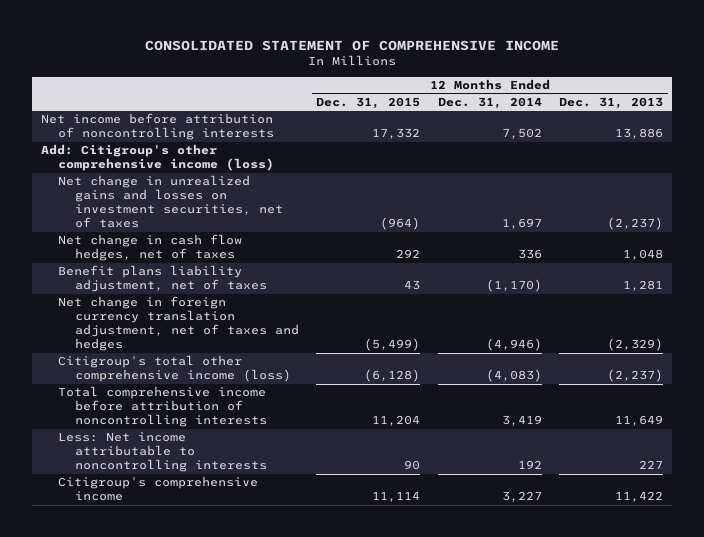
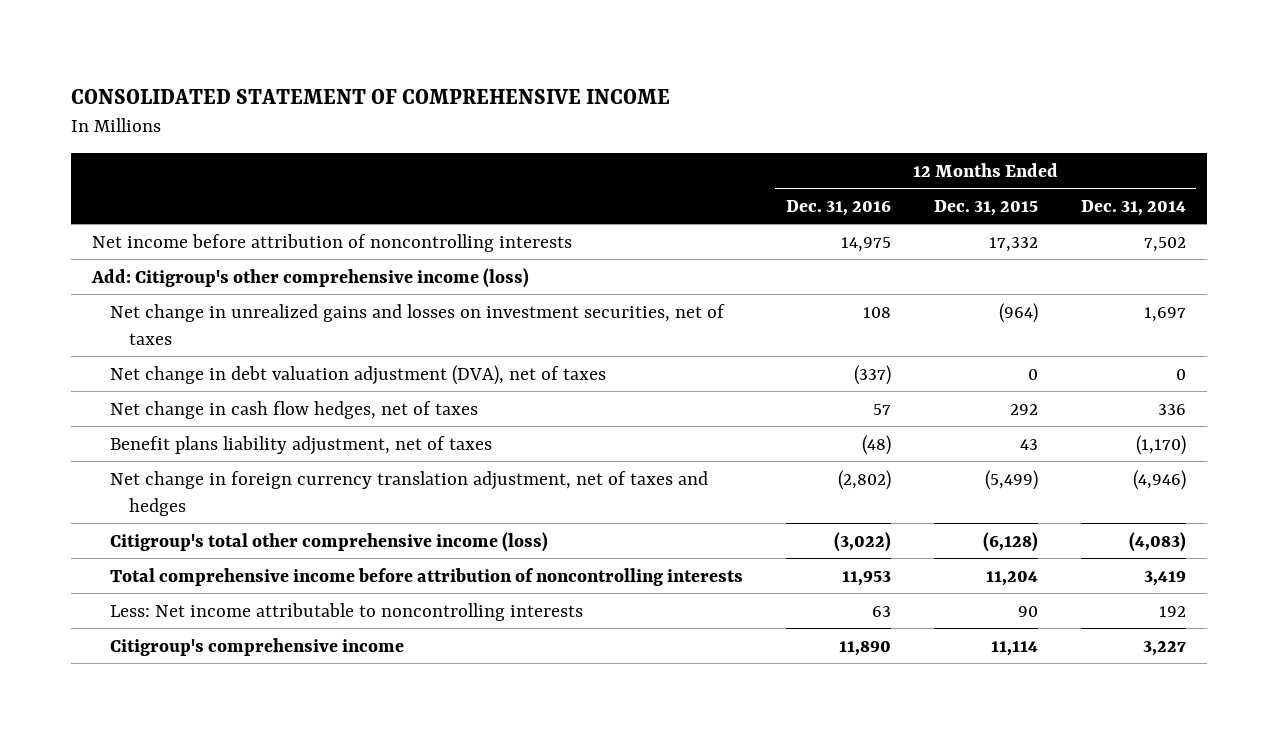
- | 12 Months Ended Dec. 31, 2015 | 12 Months Ended Dec. 31, 2014 | 12 Months Ended Dec. 31, 2013
+ | 12 Months Ended Dec. 31, 2016 | 12 Months Ended Dec. 31, 2015 | 12 Months Ended Dec. 31, 2014
+ Net change in debt valuation adjustment (DVA), net of taxes | (337) | 0 | 0

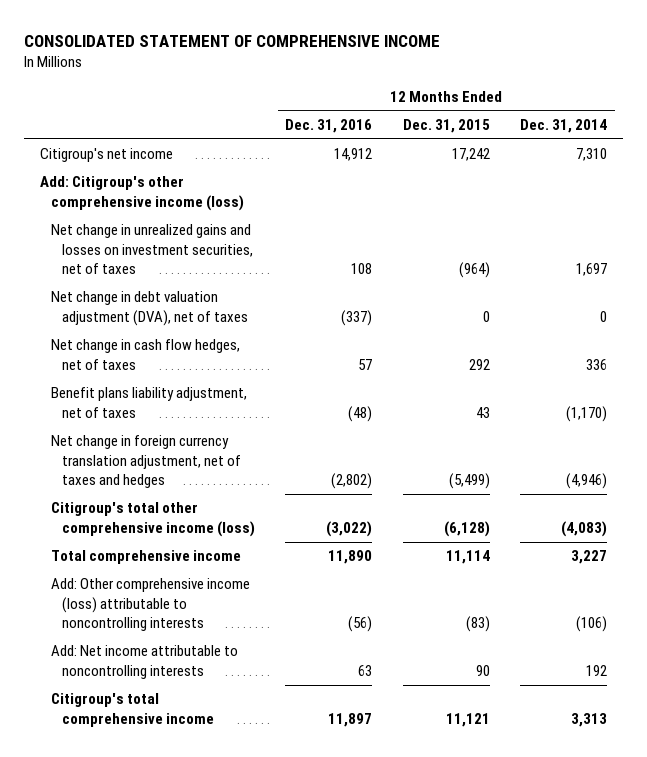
- Net income before attribution of noncontrolling interests | 14,975 | 17,332 | 7,502
+ Citigroup's net income | 14,912 | 17,242 | 7,310
- Total comprehensive income before attribution of noncontrolling interests | 11,953 | 11,204 | 3,419
- Less: Net income attributable to noncontrolling interests | 63 | 90 | 192
- Citigroup's comprehensive income | 11,890 | 11,114 | 3,227
+ Total comprehensive income | 11,890 | 11,114 | 3,227
+ Add: Other comprehensive income (loss) attributable to noncontrolling interests | (56) | (83) | (106)
+ Add: Net income attributable to noncontrolling interests | 63 | 90 | 192
+ Citigroup's total comprehensive income | 11,897 | 11,121 | 3,313

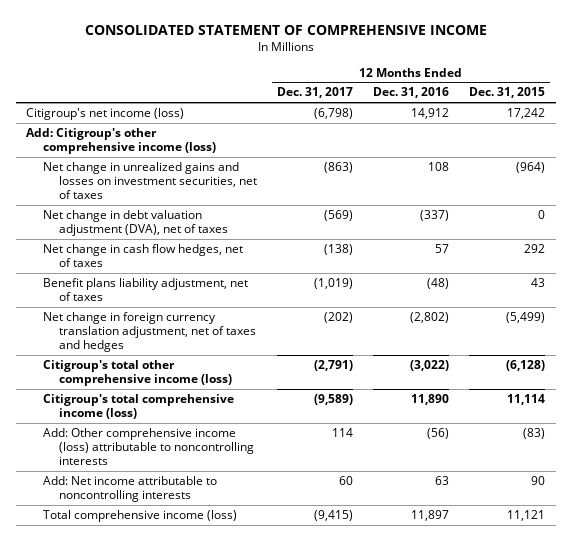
- | 12 Months Ended Dec. 31, 2016 | 12 Months Ended Dec. 31, 2015 | 12 Months Ended Dec. 31, 2014
+ | 12 Months Ended Dec. 31, 2017 | 12 Months Ended Dec. 31, 2016 | 12 Months Ended Dec. 31, 2015
- Citigroup's net income | 14,912 | 17,242 | 7,310
+ Citigroup's net income (loss) | (6,798) | 14,912 | 17,242
- Total comprehensive income | 11,890 | 11,114 | 3,227
+ Citigroup's total comprehensive income (loss) | (9,589) | 11,890 | 11,114
- Citigroup's total comprehensive income | 11,897 | 11,121 | 3,313
+ Total comprehensive income (loss) | (9,415) | 11,897 | 11,121

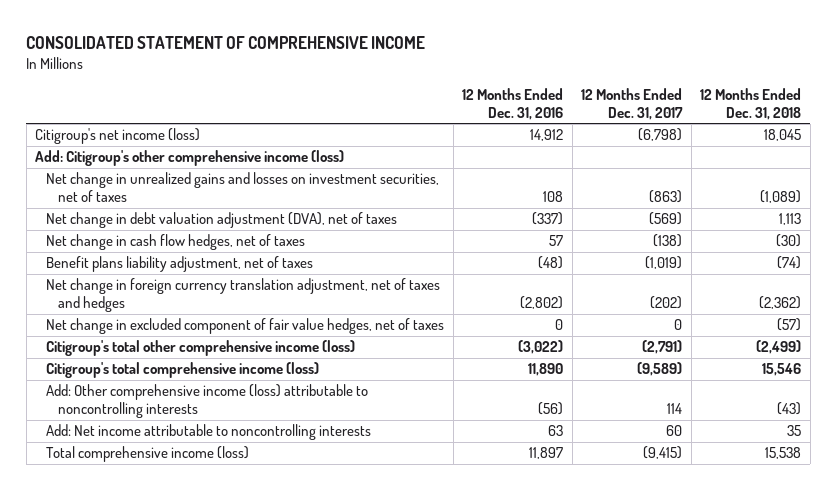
- | 12 Months Ended Dec. 31, 2017 | 12 Months Ended Dec. 31, 2016 | 12 Months Ended Dec. 31, 2015
+ | 12 Months Ended Dec. 31, 2016 | 12 Months Ended Dec. 31, 2017 | 12 Months Ended Dec. 31, 2018
+ Net change in excluded component of fair value hedges, net of taxes | 0 | 0 | (57)

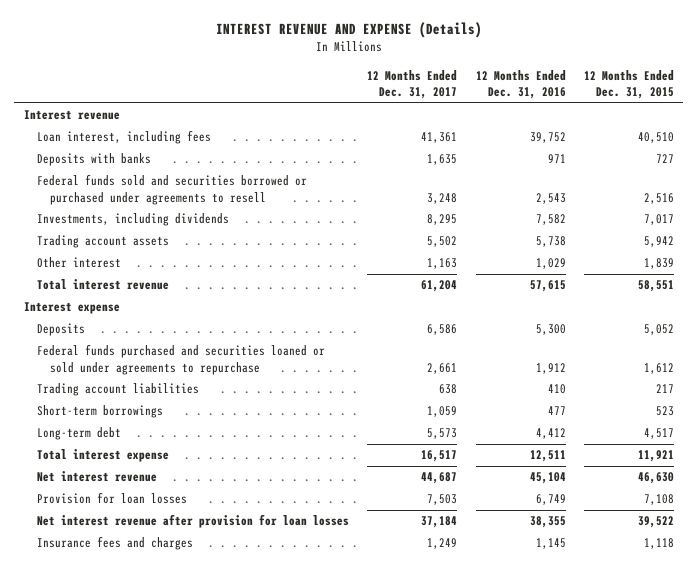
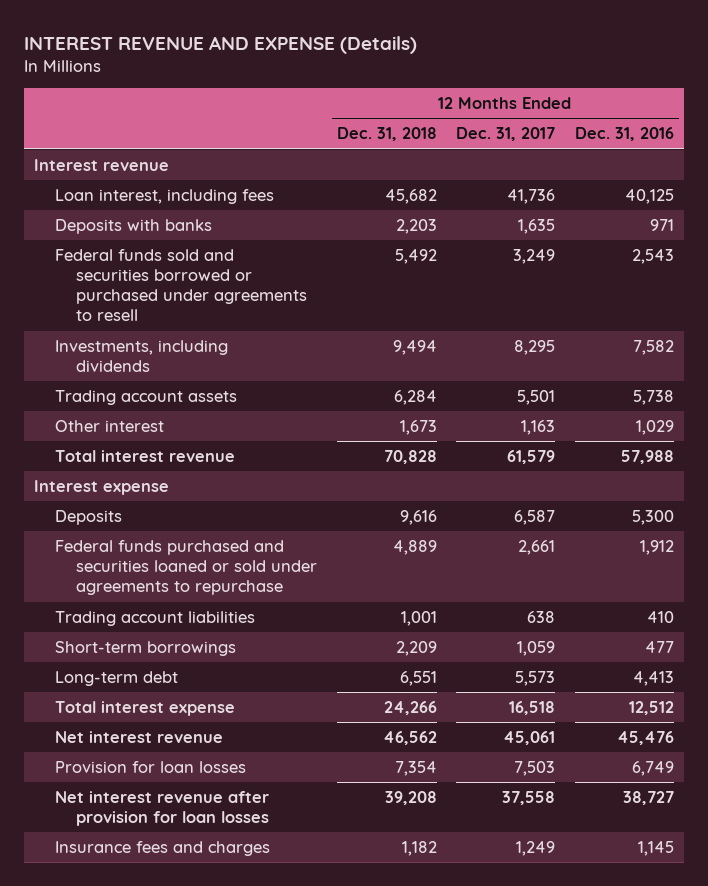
- | 12 Months Ended Dec. 31, 2017 | 12 Months Ended Dec. 31, 2016 | 12 Months Ended Dec. 31, 2015
+ | 12 Months Ended Dec. 31, 2018 | 12 Months Ended Dec. 31, 2017 | 12 Months Ended Dec. 31, 2016
- Loan interest, including fees | 41,361 | 39,752 | 40,510
+ Loan interest, including fees | 45,682 | 41,736 | 40,125
- Federal funds sold and securities borrowed or purchased under agreements to resell | 3,248 | 2,543 | 2,516
+ Federal funds sold and securities borrowed or purchased under agreements to resell | 5,492 | 3,249 | 2,543
- Trading account assets | 5,502 | 5,738 | 5,942
+ Trading account assets | 6,284 | 5,501 | 5,738
- Total interest revenue | 61,204 | 57,615 | 58,551
+ Total interest revenue | 70,828 | 61,579 | 57,988
- Deposits | 6,586 | 5,300 | 5,052
+ Deposits | 9,616 | 6,587 | 5,300
- Long-term debt | 5,573 | 4,412 | 4,517
- Total interest expense | 16,517 | 12,511 | 11,921
- Net interest revenue | 44,687 | 45,104 | 46,630
+ Long-term debt | 6,551 | 5,573 | 4,413
+ Total interest expense | 24,266 | 16,518 | 12,512
+ Net interest revenue | 46,562 | 45,061 | 45,476
- Net interest revenue after provision for loan losses | 37,184 | 38,355 | 39,522
+ Net interest revenue after provision for loan losses | 39,208 | 37,558 | 38,727

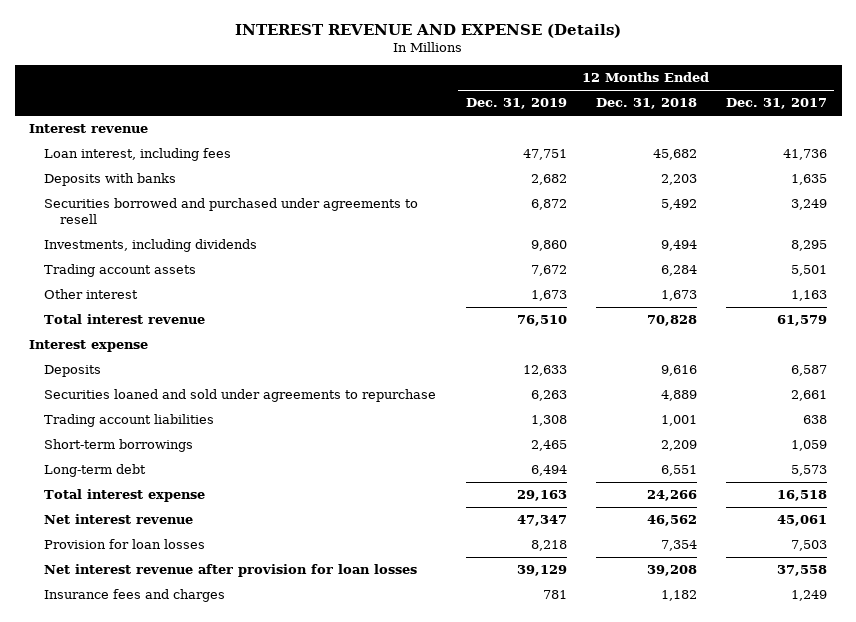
- | 12 Months Ended Dec. 31, 2018 | 12 Months Ended Dec. 31, 2017 | 12 Months Ended Dec. 31, 2016
+ | 12 Months Ended Dec. 31, 2019 | 12 Months Ended Dec. 31, 2018 | 12 Months Ended Dec. 31, 2017
- Federal funds sold and securities borrowed or purchased under agreements to resell | 5,492 | 3,249 | 2,543
+ Securities borrowed and purchased under agreements to resell | 6,872 | 5,492 | 3,249
- Federal funds purchased and securities loaned or sold under agreements to repurchase | 4,889 | 2,661 | 1,912
+ Securities loaned and sold under agreements to repurchase | 6,263 | 4,889 | 2,661

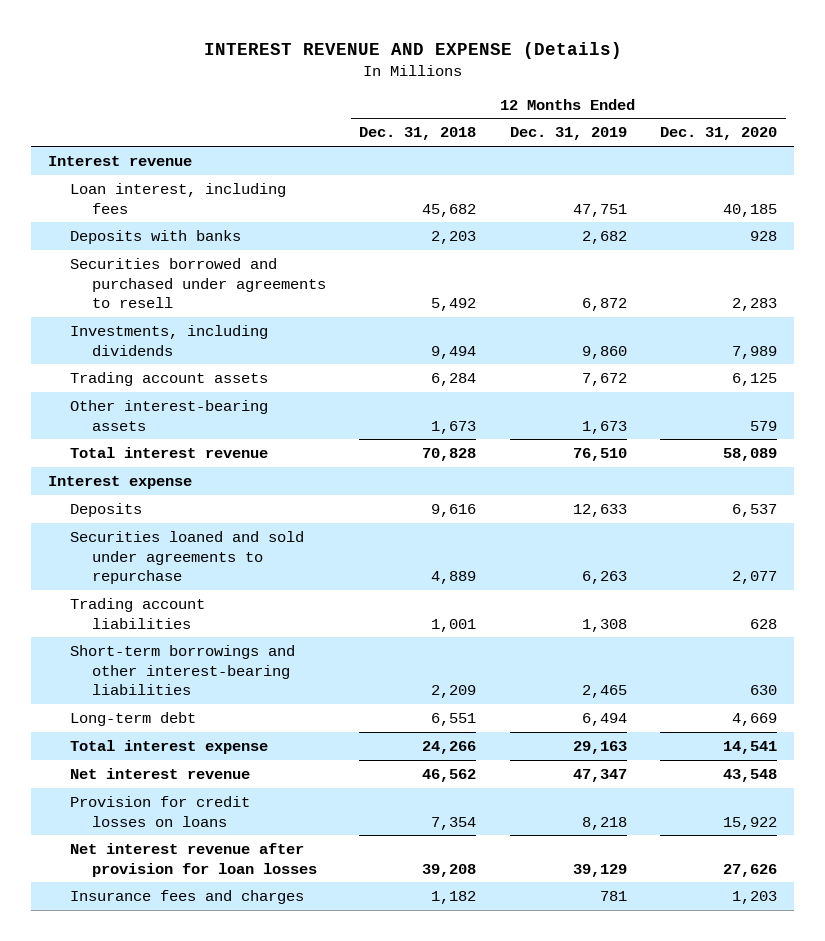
- | 12 Months Ended Dec. 31, 2019 | 12 Months Ended Dec. 31, 2018 | 12 Months Ended Dec. 31, 2017
+ | 12 Months Ended Dec. 31, 2018 | 12 Months Ended Dec. 31, 2019 | 12 Months Ended Dec. 31, 2020
- Other interest | 1,673 | 1,673 | 1,163
+ Other interest-bearing assets | 1,673 | 1,673 | 579
- Short-term borrowings | 2,465 | 2,209 | 1,059
+ Short-term borrowings and other interest-bearing liabilities | 2,209 | 2,465 | 630
- Provision for loan losses | 8,218 | 7,354 | 7,503
+ Provision for credit losses on loans | 7,354 | 8,218 | 15,922

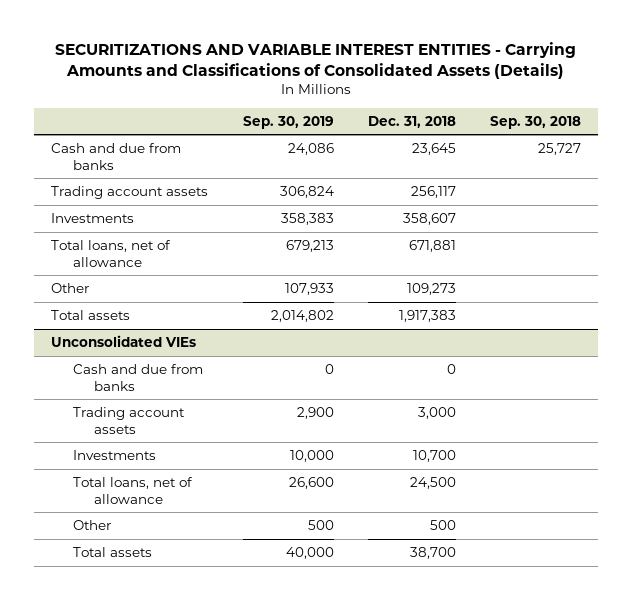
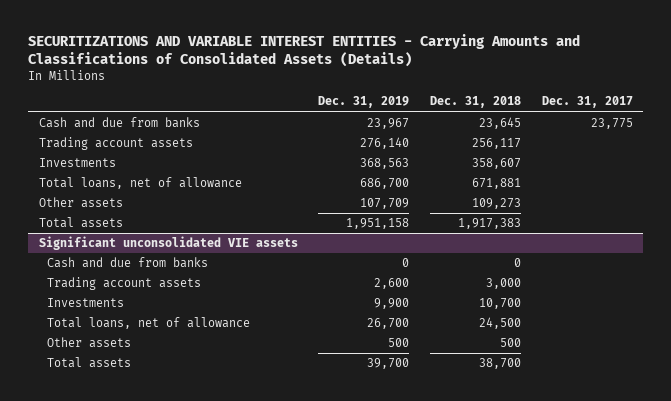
- | Sep. 30, 2019 | Dec. 31, 2018 | Sep. 30, 2018
+ | Dec. 31, 2019 | Dec. 31, 2018 | Dec. 31, 2017
- Other | 107,933 | 109,273 |
+ Other assets | 107,709 | 109,273 |
- Unconsolidated VIEs
+ Significant unconsolidated VIE assets
- Other | 500 | 500 |
+ Other assets | 500 | 500 |

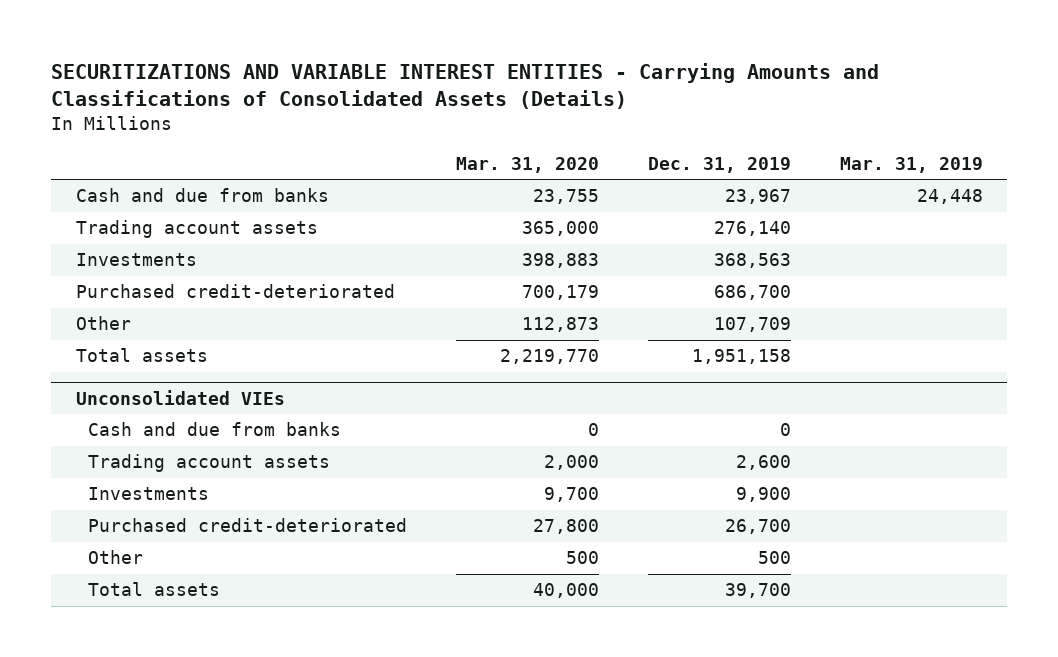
- | Dec. 31, 2019 | Dec. 31, 2018 | Dec. 31, 2017
+ | Mar. 31, 2020 | Dec. 31, 2019 | Mar. 31, 2019
- Total loans, net of allowance | 686,700 | 671,881 |
- Other assets | 107,709 | 109,273 |
+ Purchased credit-deteriorated | 700,179 | 686,700 |
+ Other | 112,873 | 107,709 |
- Significant unconsolidated VIE assets
+ Unconsolidated VIEs
- Total loans, net of allowance | 26,700 | 24,500 |
- Other assets | 500 | 500 |
+ Purchased credit-deteriorated | 27,800 | 26,700 |
+ Other | 500 | 500 |

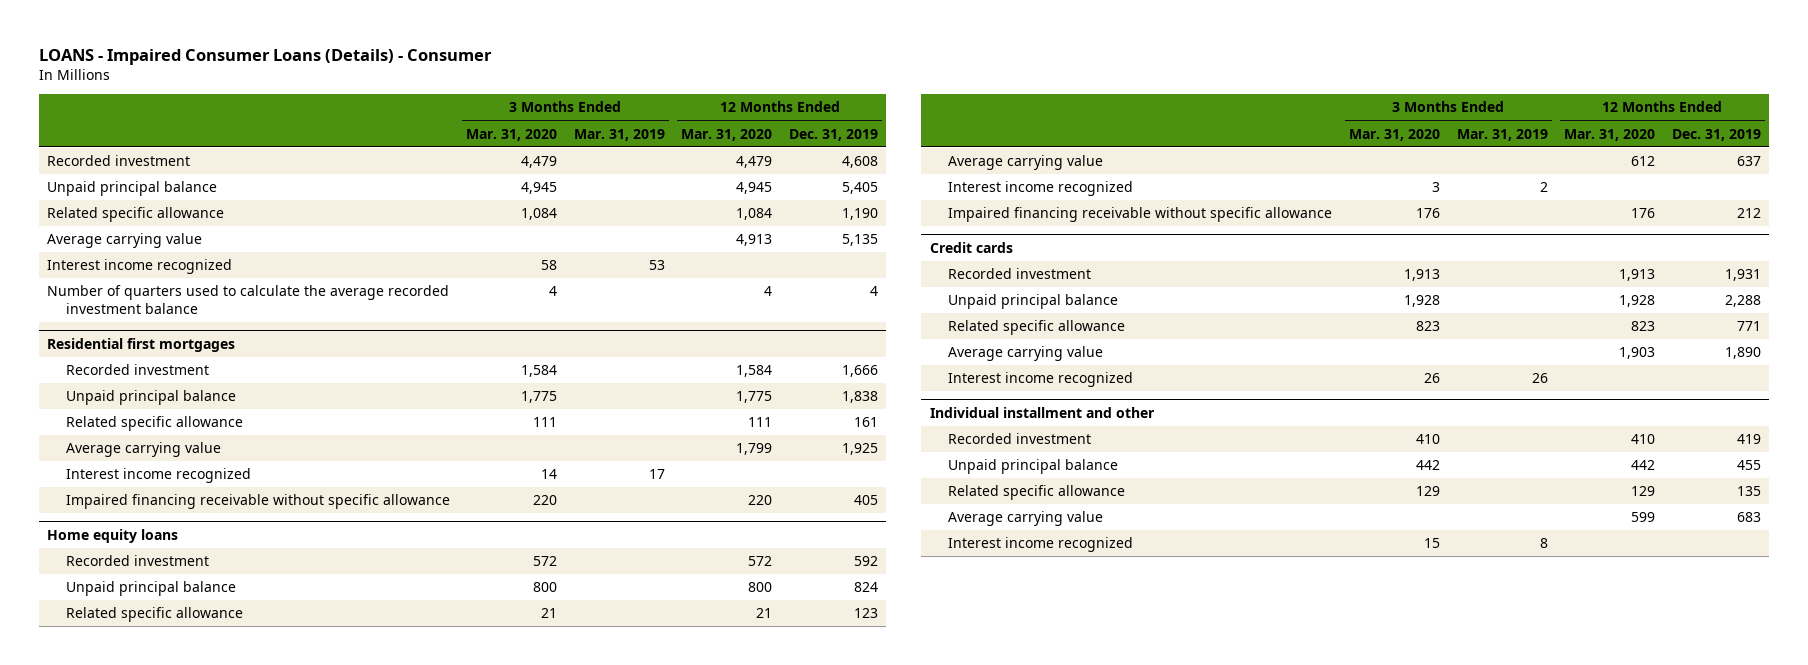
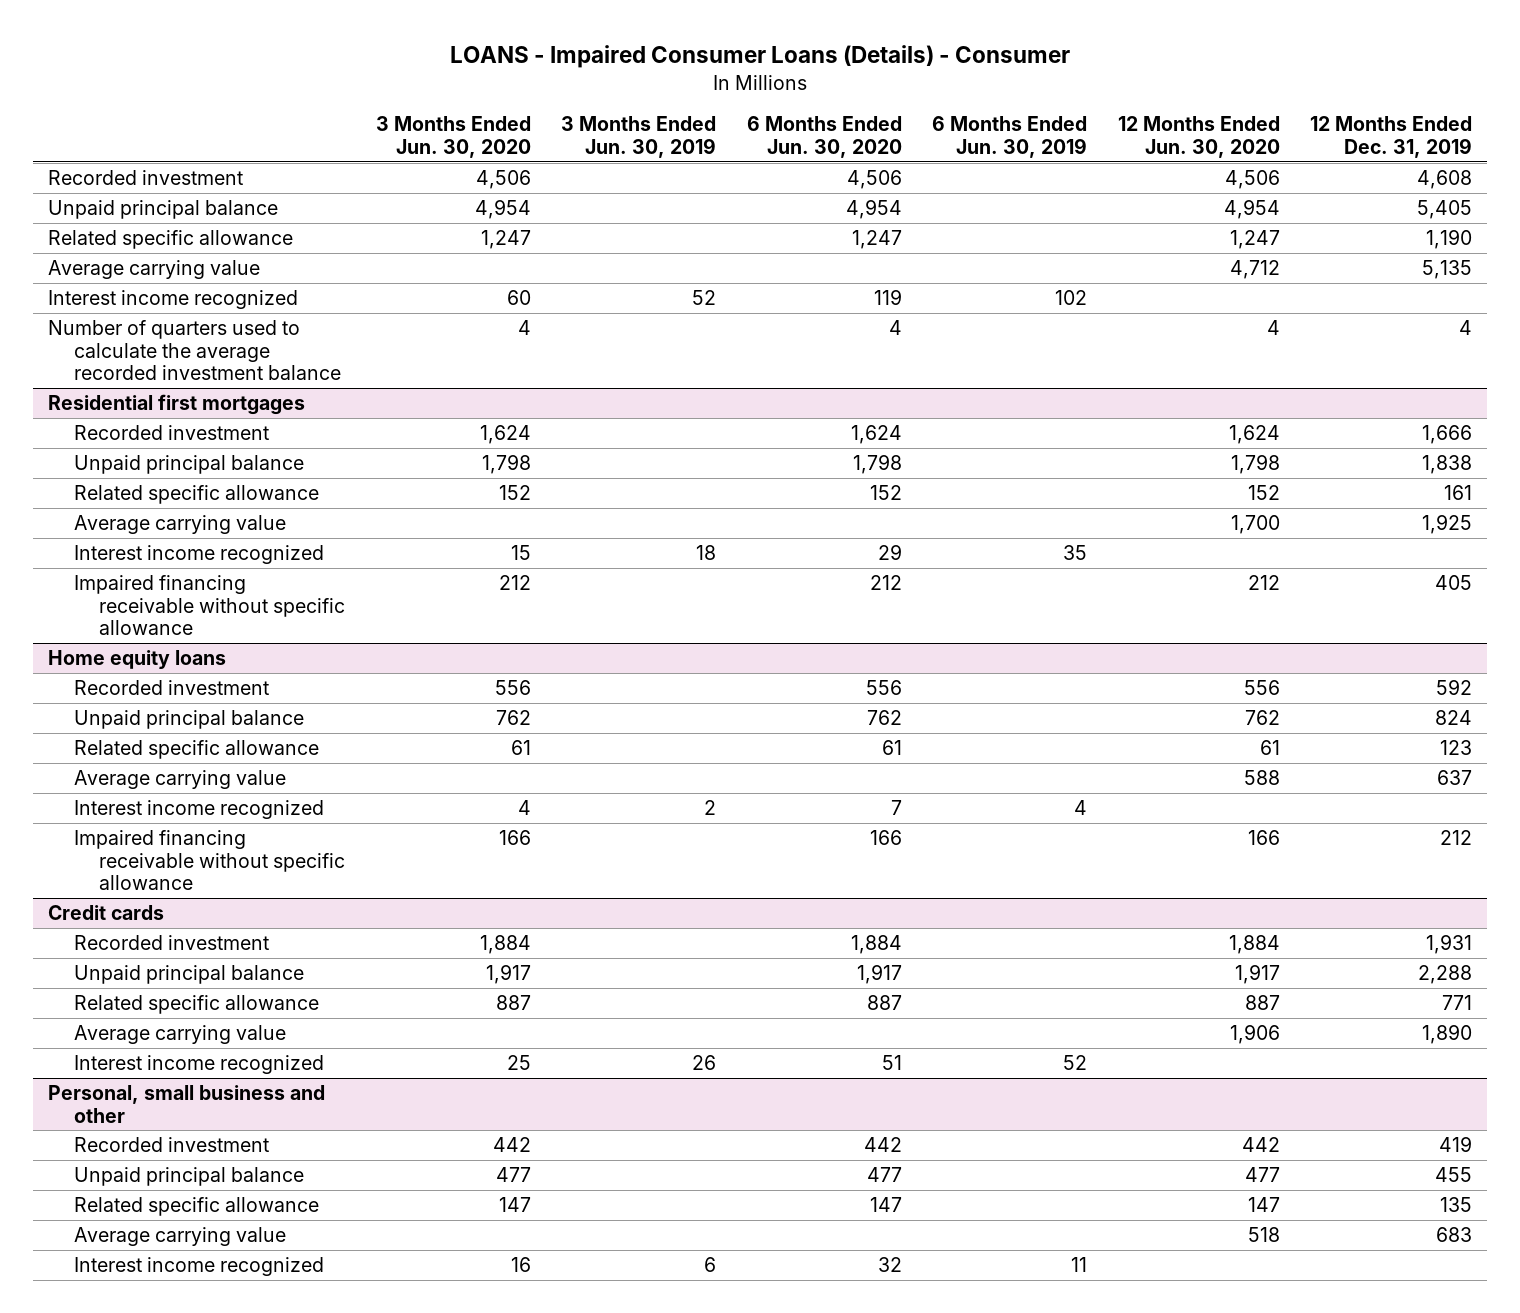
- | 3 Months Ended Mar. 31, 2020 | 3 Months Ended Mar. 31, 2019 | 12 Months Ended Mar. 31, 2020 | 12 Months Ended Dec. 31, 2019
+ | 3 Months Ended Jun. 30, 2020 | 3 Months Ended Jun. 30, 2019 | 6 Months Ended Jun. 30, 2020 | 6 Months Ended Jun. 30, 2019 | 12 Months Ended Jun. 30, 2020 | 12 Months Ended Dec. 31, 2019
- Individual installment and other
+ Personal, small business and other

